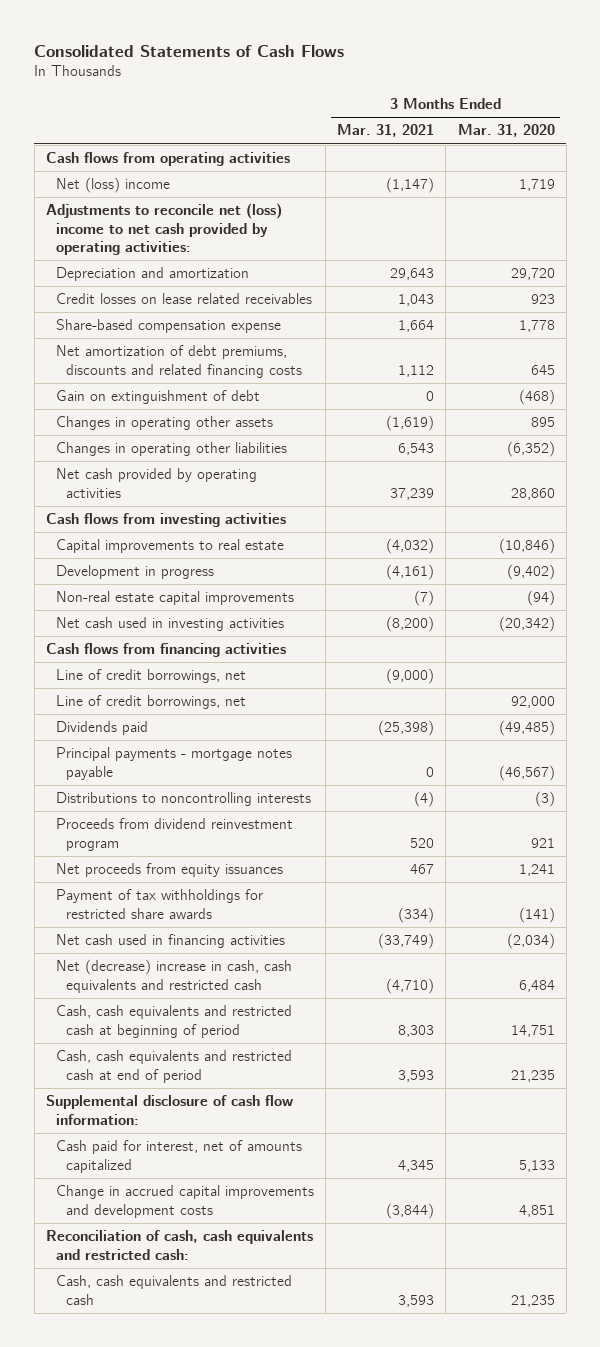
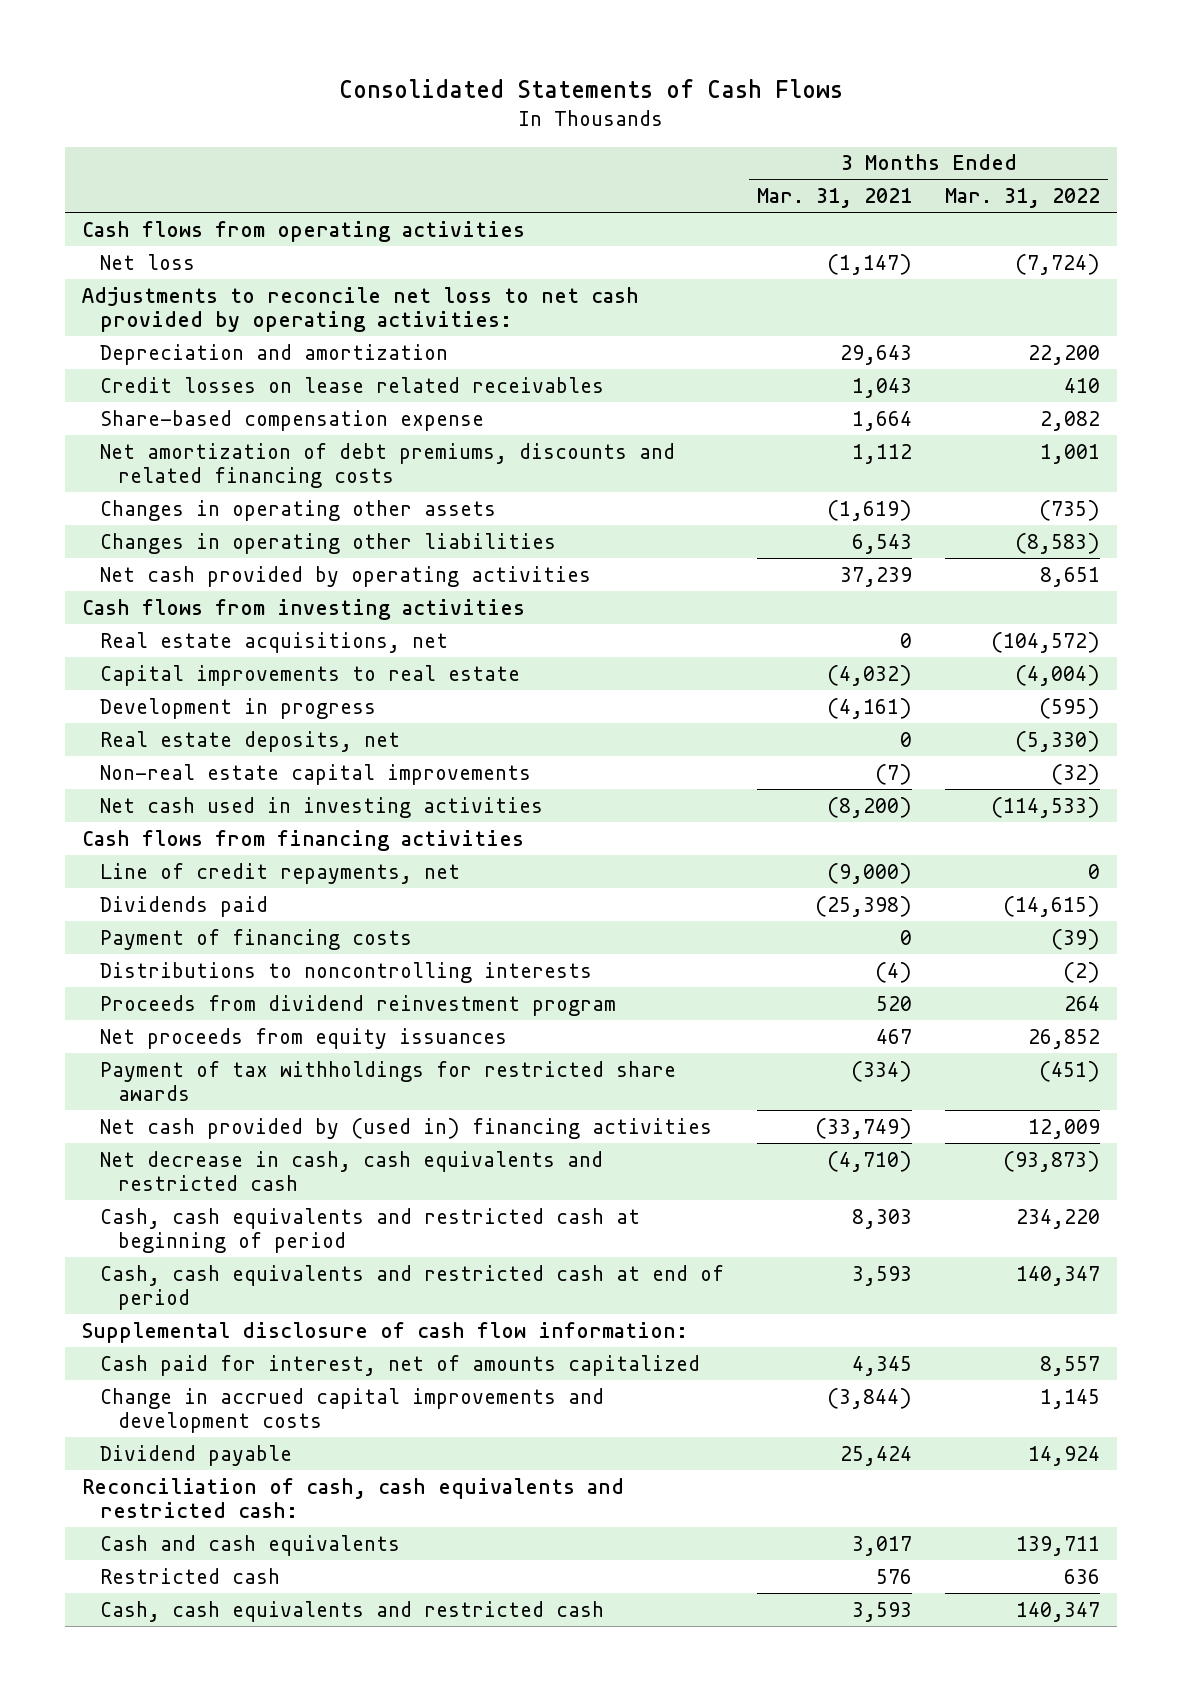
- | 3 Months Ended Mar. 31, 2021 | 3 Months Ended Mar. 31, 2020
+ | 3 Months Ended Mar. 31, 2021 | 3 Months Ended Mar. 31, 2022
- Net (loss) income | (1,147) | 1,719
- Adjustments to reconcile net (loss) income to net cash provided by operating activities:
+ Net loss | (1,147) | (7,724)
+ Adjustments to reconcile net loss to net cash provided by operating activities:
- Gain on extinguishment of debt | 0 | (468)
+ Real estate acquisitions, net | 0 | (104,572)
+ Real estate deposits, net | 0 | (5,330)
- Line of credit borrowings, net | (9,000) |
- Line of credit borrowings, net | | 92,000
+ Line of credit repayments, net | (9,000) | 0
- Principal payments - mortgage notes payable | 0 | (46,567)
+ Payment of financing costs | 0 | (39)
- Net cash used in financing activities | (33,749) | (2,034)
- Net (decrease) increase in cash, cash equivalents and restricted cash | (4,710) | 6,484
+ Net cash provided by (used in) financing activities | (33,749) | 12,009
+ Net decrease in cash, cash equivalents and restricted cash | (4,710) | (93,873)
+ Dividend payable | 25,424 | 14,924
+ Cash and cash equivalents | 3,017 | 139,711
+ Restricted cash | 576 | 636

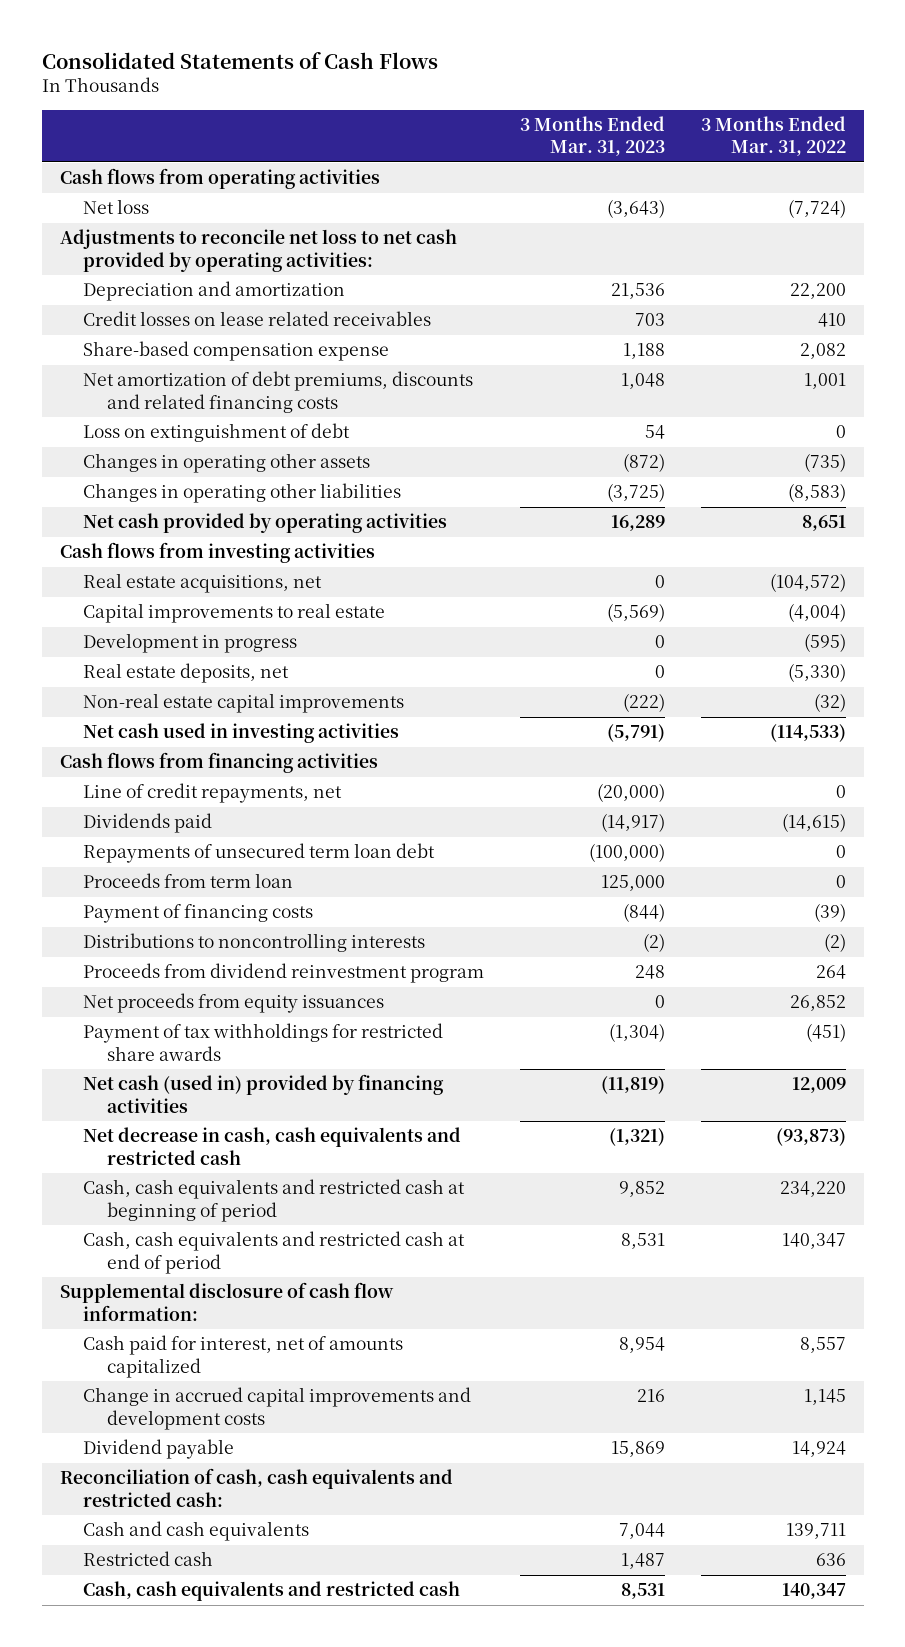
- | 3 Months Ended Mar. 31, 2021 | 3 Months Ended Mar. 31, 2022
+ | 3 Months Ended Mar. 31, 2023 | 3 Months Ended Mar. 31, 2022
+ Loss on extinguishment of debt | 54 | 0
+ Repayments of unsecured term loan debt | (100,000) | 0
+ Proceeds from term loan | 125,000 | 0
- Net cash provided by (used in) financing activities | (33,749) | 12,009
+ Net cash (used in) provided by financing activities | (11,819) | 12,009

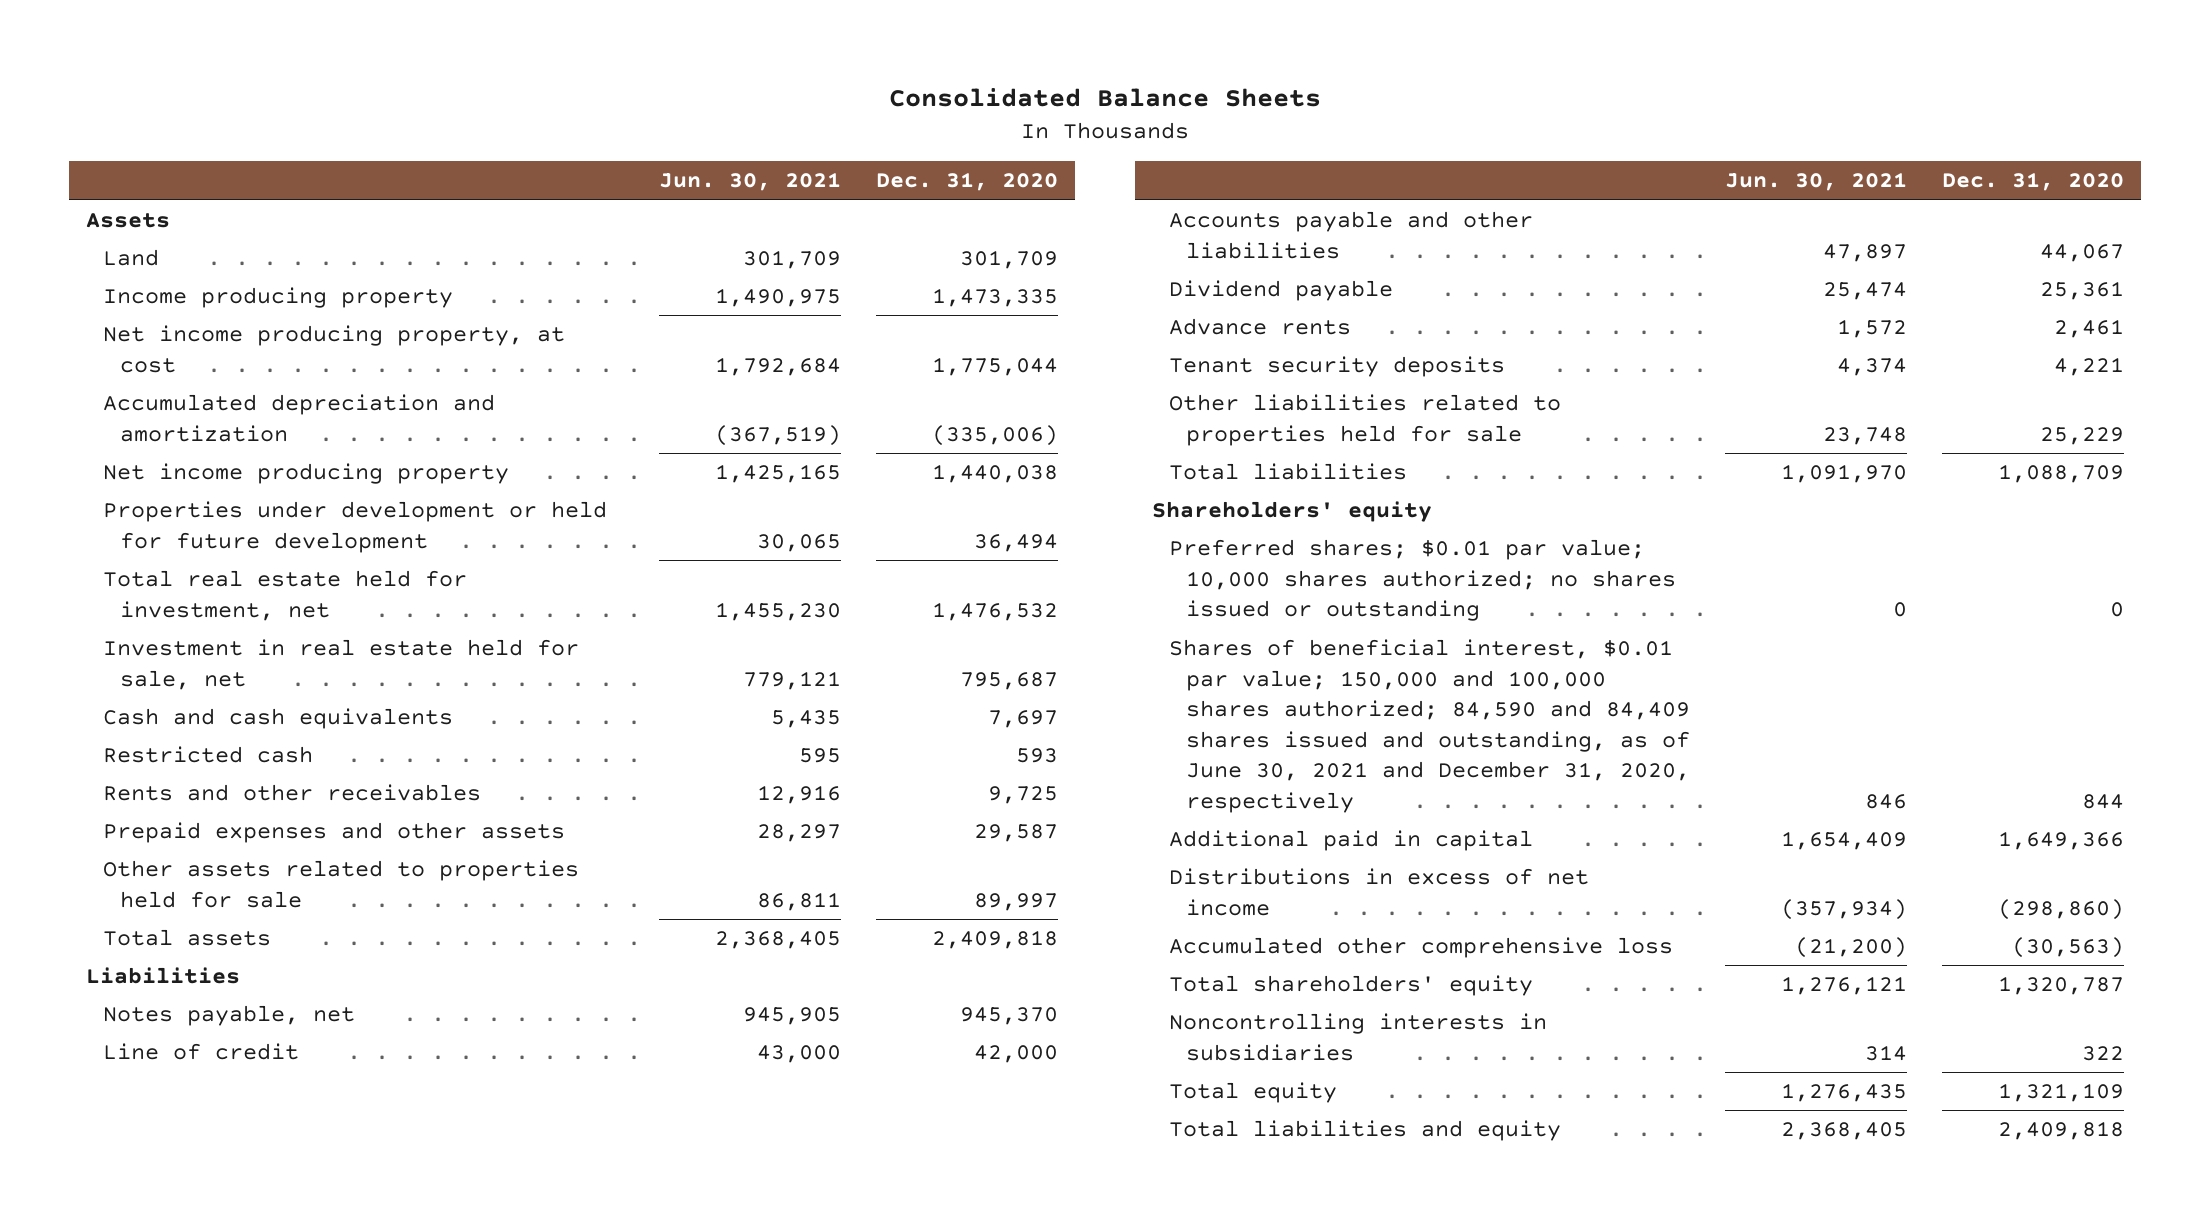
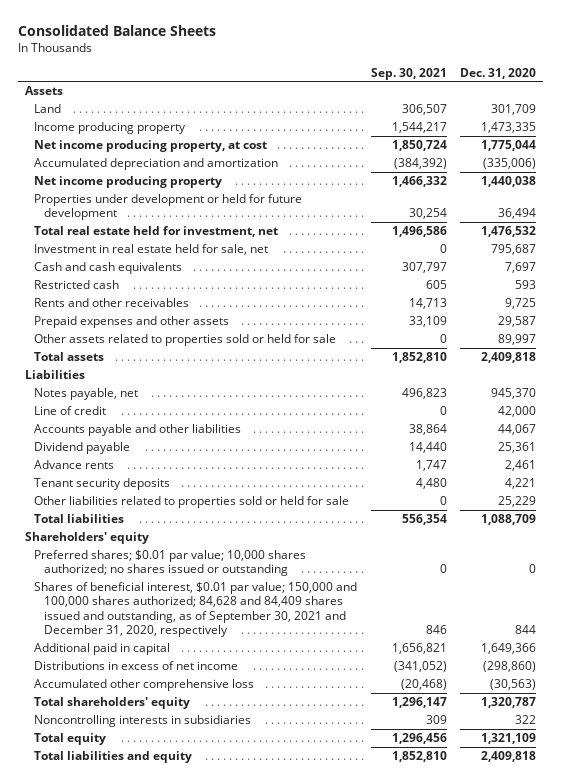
- | Jun. 30, 2021 | Dec. 31, 2020
+ | Sep. 30, 2021 | Dec. 31, 2020
- Other assets related to properties held for sale | 86,811 | 89,997
+ Other assets related to properties sold or held for sale | 0 | 89,997
- Other liabilities related to properties held for sale | 23,748 | 25,229
+ Other liabilities related to properties sold or held for sale | 0 | 25,229
- Shares of beneficial interest, $0.01 par value; 150,000 and 100,000 shares authorized; 84,590 and 84,409 shares issued and outstanding, as of June 30, 2021 and December 31, 2020, respectively | 846 | 844
+ Shares of beneficial interest, $0.01 par value; 150,000 and 100,000 shares authorized; 84,628 and 84,409 shares issued and outstanding, as of September 30, 2021 and December 31, 2020, respectively | 846 | 844

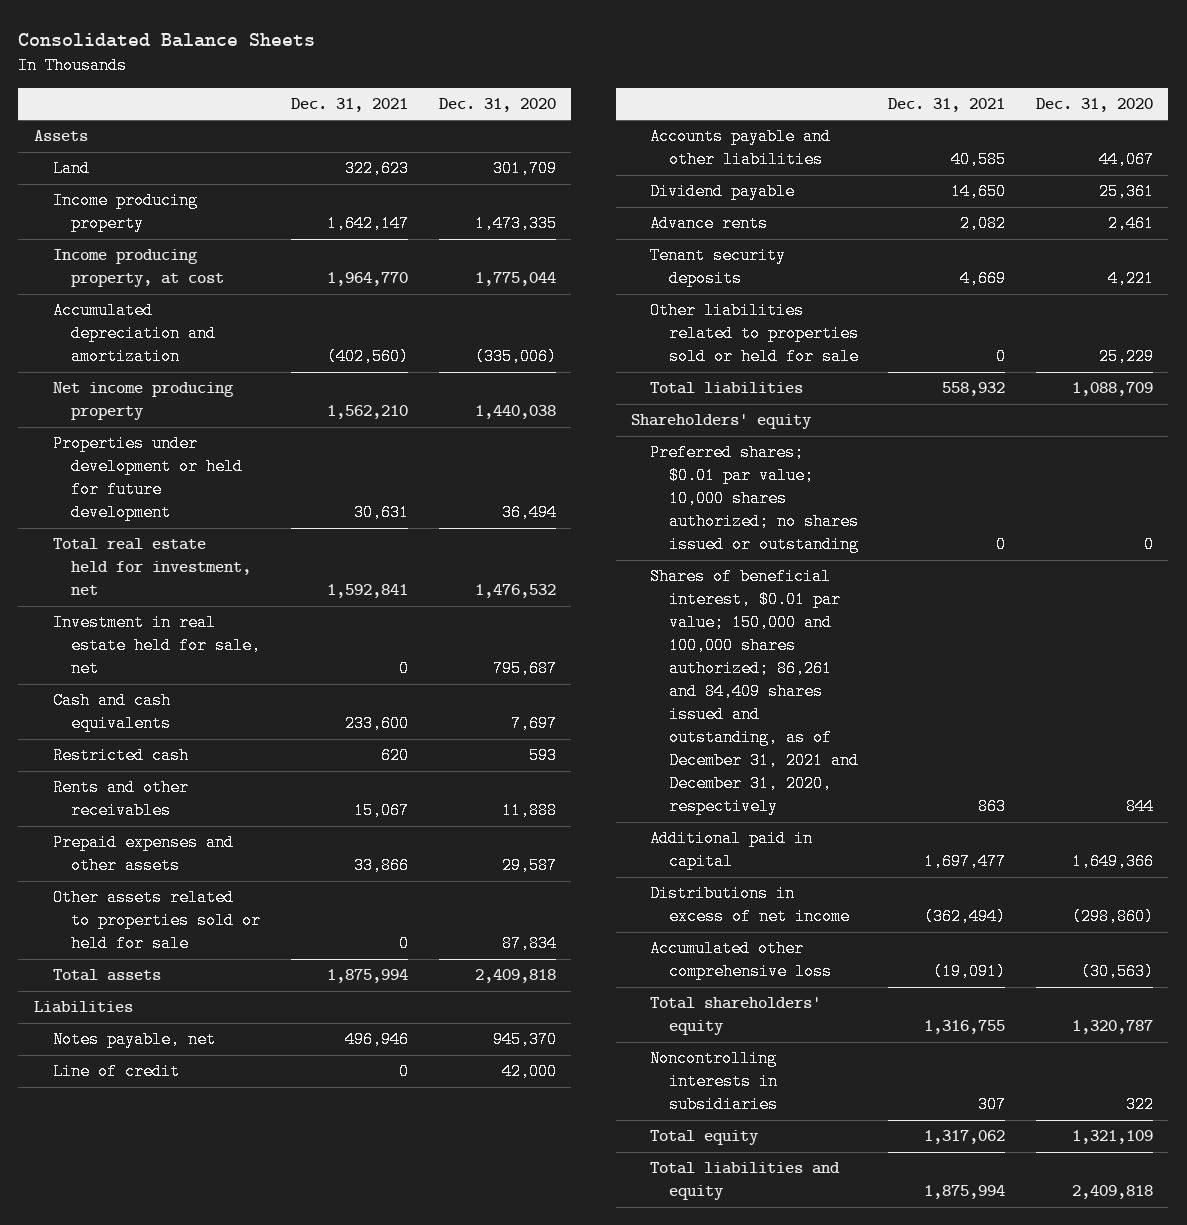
- | Sep. 30, 2021 | Dec. 31, 2020
+ | Dec. 31, 2021 | Dec. 31, 2020
- Net income producing property, at cost | 1,850,724 | 1,775,044
+ Income producing property, at cost | 1,964,770 | 1,775,044
- Rents and other receivables | 14,713 | 9,725
+ Rents and other receivables | 15,067 | 11,888
- Other assets related to properties sold or held for sale | 0 | 89,997
+ Other assets related to properties sold or held for sale | 0 | 87,834
- Shares of beneficial interest, $0.01 par value; 150,000 and 100,000 shares authorized; 84,628 and 84,409 shares issued and outstanding, as of September 30, 2021 and December 31, 2020, respectively | 846 | 844
+ Shares of beneficial interest, $0.01 par value; 150,000 and 100,000 shares authorized; 86,261 and 84,409 shares issued and outstanding, as of December 31, 2021 and December 31, 2020, respectively | 863 | 844

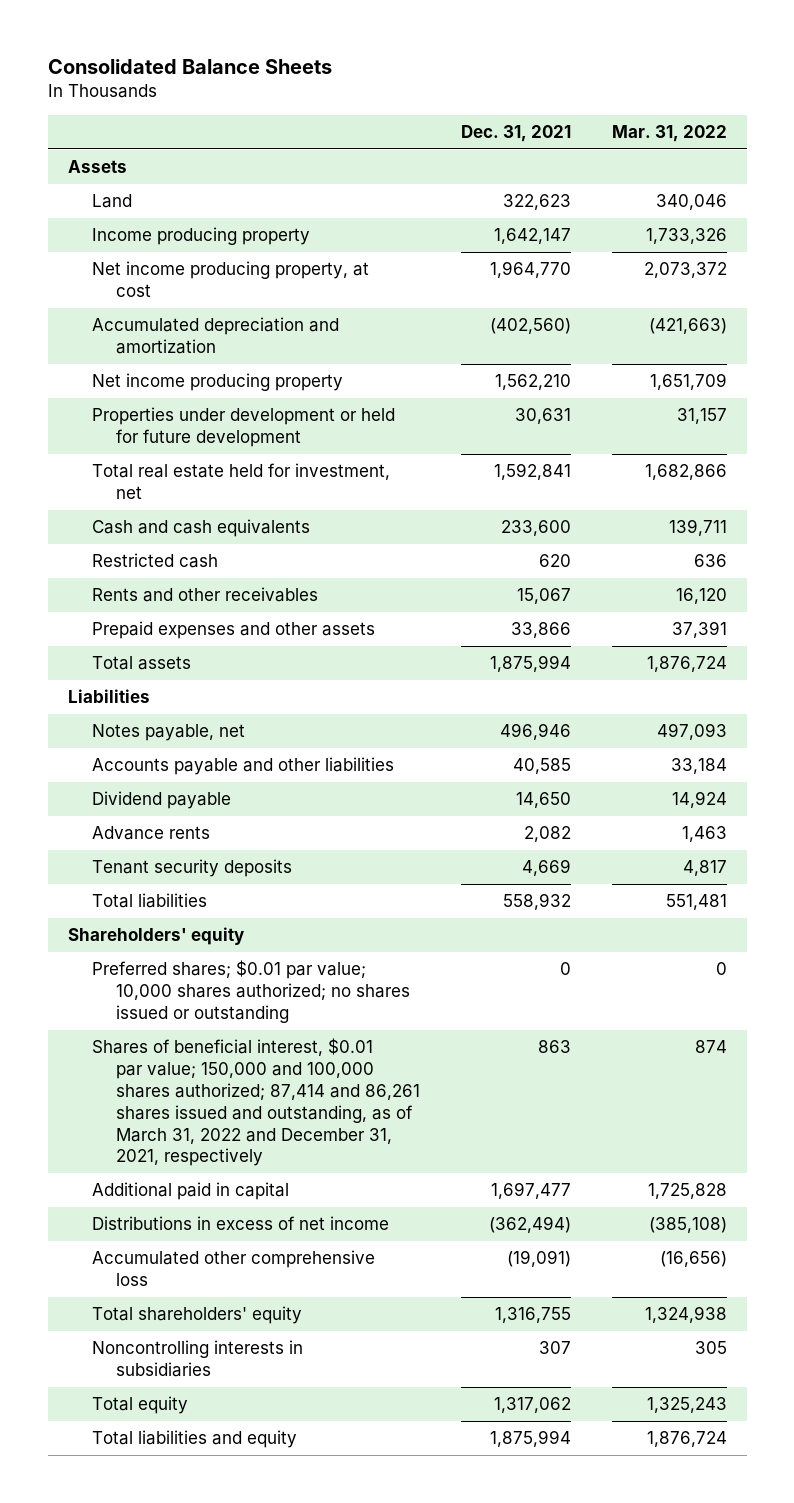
- | Dec. 31, 2021 | Dec. 31, 2020
+ | Dec. 31, 2021 | Mar. 31, 2022
- Income producing property, at cost | 1,964,770 | 1,775,044
+ Net income producing property, at cost | 1,964,770 | 2,073,372
- Investment in real estate held for sale, net | 0 | 795,687
- Other assets related to properties sold or held for sale | 0 | 87,834
- Line of credit | 0 | 42,000
- Other liabilities related to properties sold or held for sale | 0 | 25,229
- Shares of beneficial interest, $0.01 par value; 150,000 and 100,000 shares authorized; 86,261 and 84,409 shares issued and outstanding, as of December 31, 2021 and December 31, 2020, respectively | 863 | 844
+ Shares of beneficial interest, $0.01 par value; 150,000 and 100,000 shares authorized; 87,414 and 86,261 shares issued and outstanding, as of March 31, 2022 and December 31, 2021, respectively | 863 | 874

